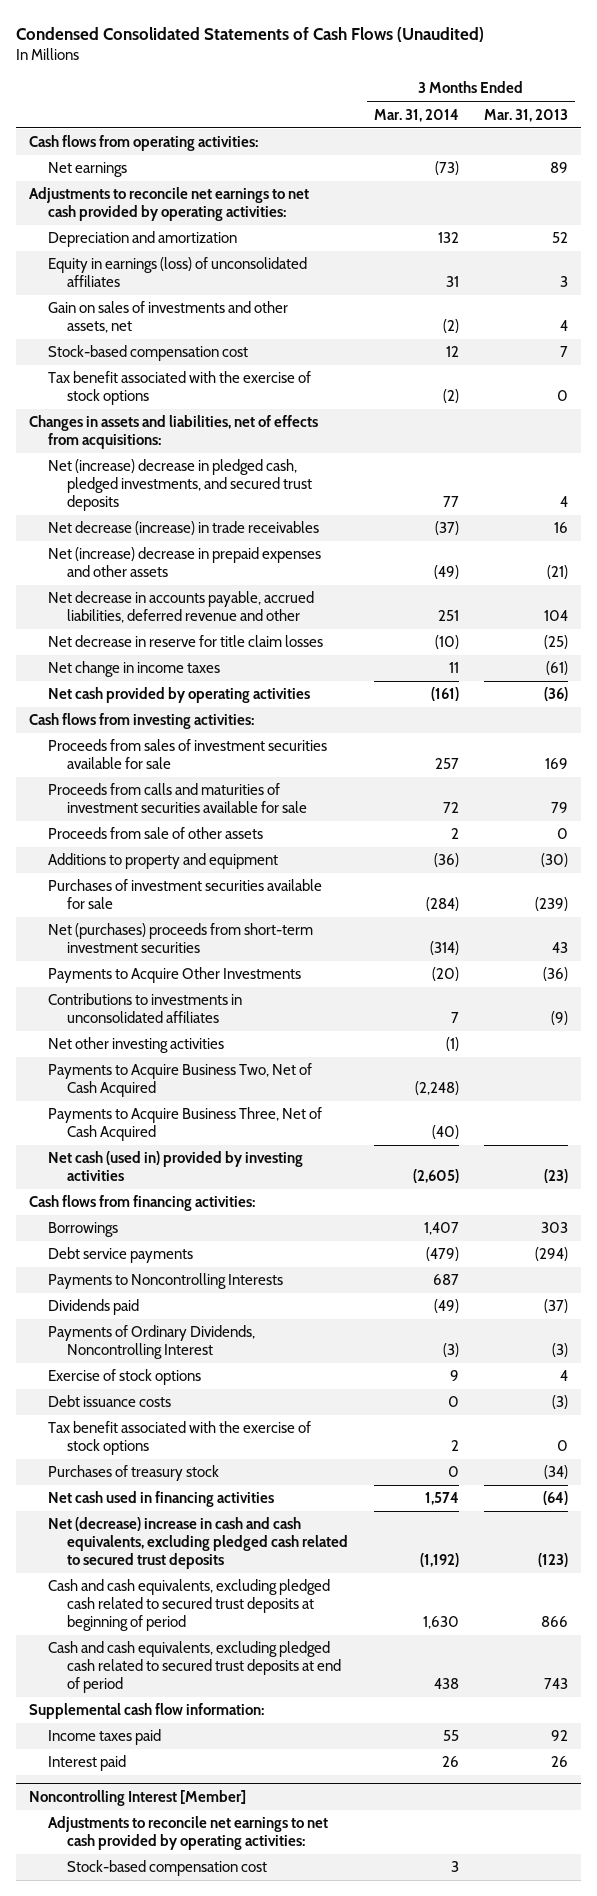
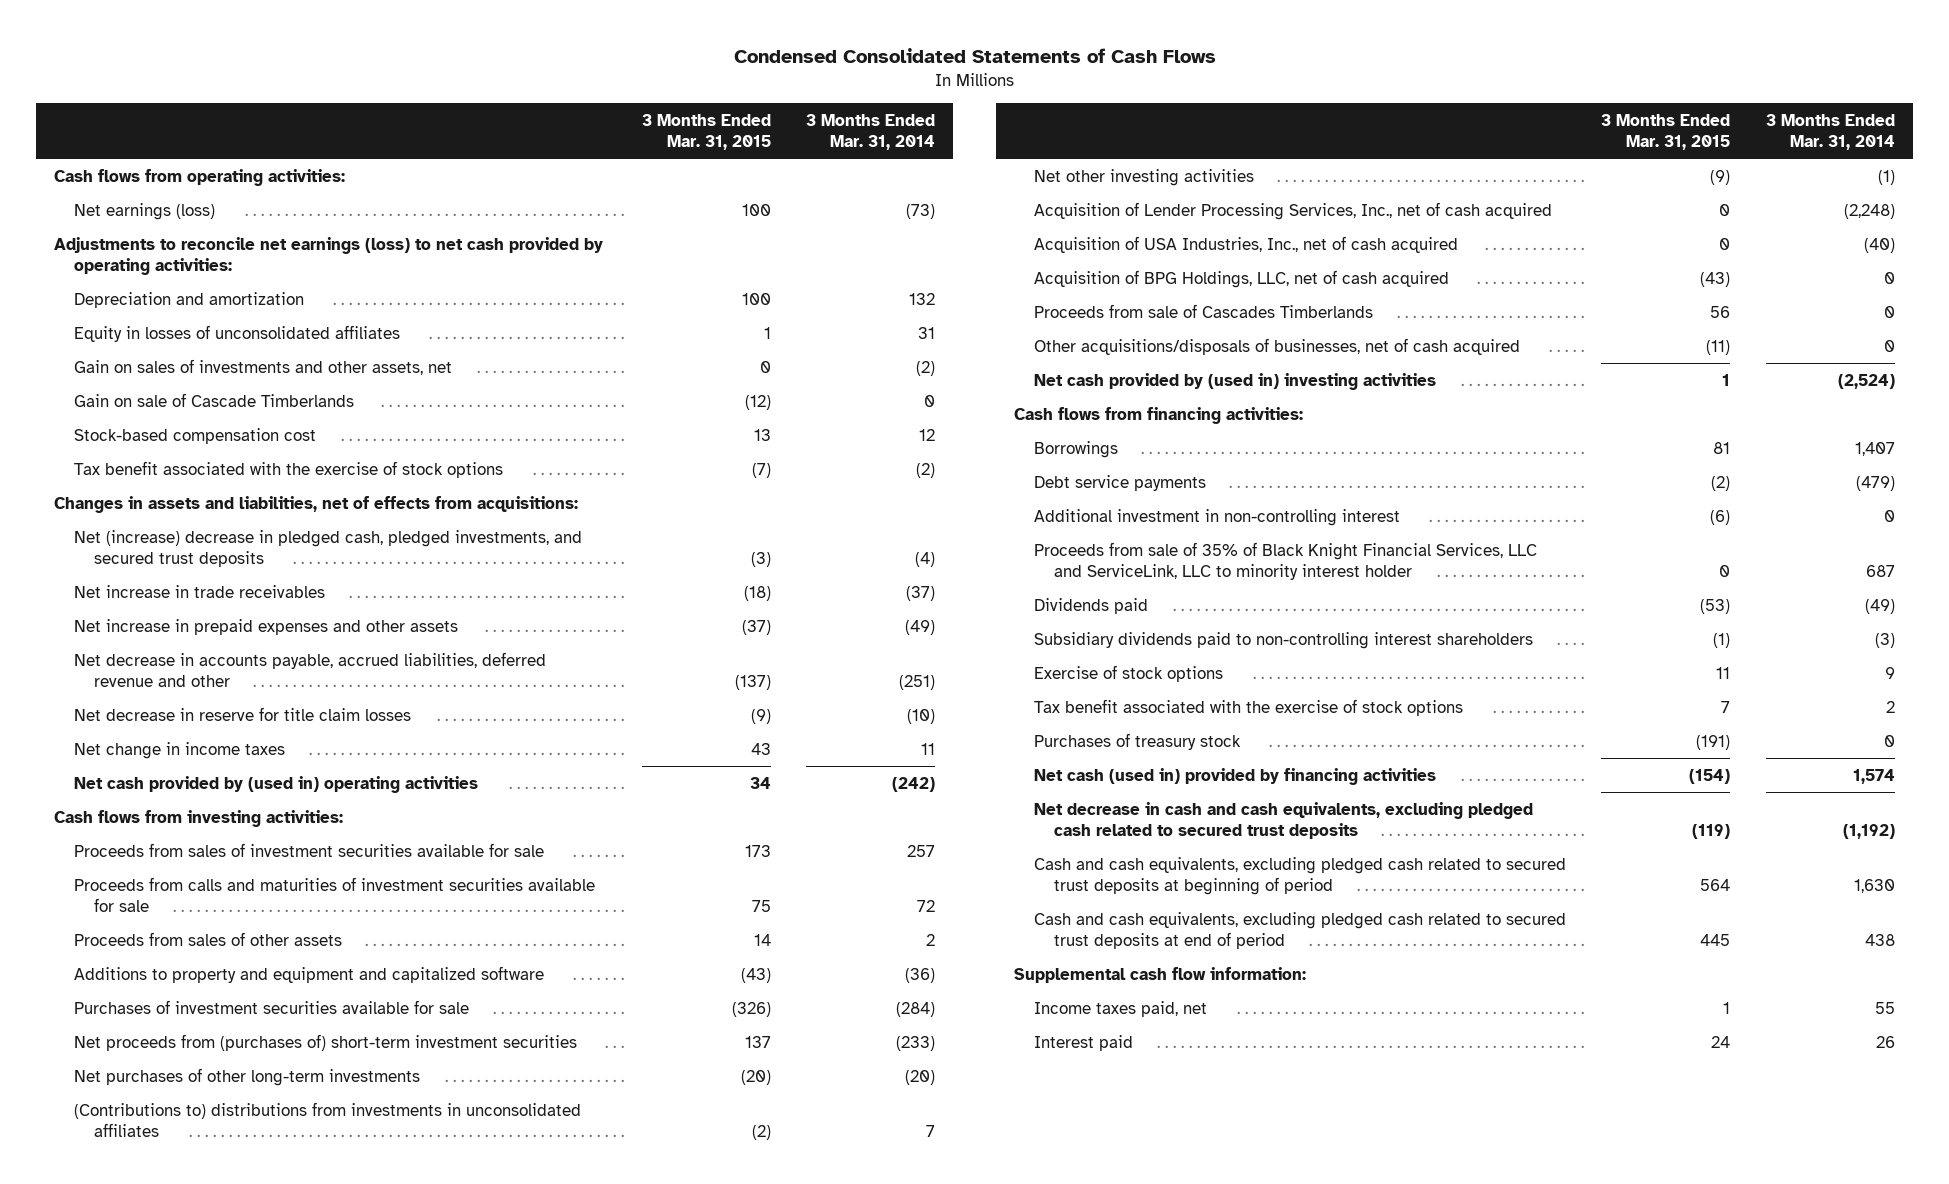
- Condensed Consolidated Statements of Cash Flows (Unaudited)
+ Condensed Consolidated Statements of Cash Flows
- | 3 Months Ended Mar. 31, 2014 | 3 Months Ended Mar. 31, 2013
+ | 3 Months Ended Mar. 31, 2015 | 3 Months Ended Mar. 31, 2014
- Net earnings | (73) | 89
- Adjustments to reconcile net earnings to net cash provided by operating activities:
+ Net earnings (loss) | 100 | (73)
+ Adjustments to reconcile net earnings (loss) to net cash provided by operating activities:
- Equity in earnings (loss) of unconsolidated affiliates | 31 | 3
+ Equity in losses of unconsolidated affiliates | 1 | 31
+ Gain on sale of Cascade Timberlands | (12) | 0
- Net (increase) decrease in pledged cash, pledged investments, and secured trust deposits | 77 | 4
- Net decrease (increase) in trade receivables | (37) | 16
- Net (increase) decrease in prepaid expenses and other assets | (49) | (21)
- Net decrease in accounts payable, accrued liabilities, deferred revenue and other | 251 | 104
+ Net (increase) decrease in pledged cash, pledged investments, and secured trust deposits | (3) | (4)
+ Net increase in trade receivables | (18) | (37)
+ Net increase in prepaid expenses and other assets | (37) | (49)
+ Net decrease in accounts payable, accrued liabilities, deferred revenue and other | (137) | (251)
- Net cash provided by operating activities | (161) | (36)
+ Net cash provided by (used in) operating activities | 34 | (242)
- Proceeds from sale of other assets | 2 | 0
- Additions to property and equipment | (36) | (30)
+ Proceeds from sales of other assets | 14 | 2
+ Additions to property and equipment and capitalized software | (43) | (36)
- Net (purchases) proceeds from short-term investment securities | (314) | 43
- Payments to Acquire Other Investments | (20) | (36)
- Contributions to investments in unconsolidated affiliates | 7 | (9)
+ Net proceeds from (purchases of) short-term investment securities | 137 | (233)
+ Net purchases of other long-term investments | (20) | (20)
+ (Contributions to) distributions from investments in unconsolidated affiliates | (2) | 7
- Payments to Acquire Business Two, Net of Cash Acquired | (2,248) |
- Payments to Acquire Business Three, Net of Cash Acquired | (40) |
- Net cash (used in) provided by investing activities | (2,605) | (23)
+ Acquisition of Lender Processing Services, Inc., net of cash acquired | 0 | (2,248)
+ Acquisition of USA Industries, Inc., net of cash acquired | 0 | (40)
+ Acquisition of BPG Holdings, LLC, net of cash acquired | (43) | 0
+ Proceeds from sale of Cascades Timberlands | 56 | 0
+ Other acquisitions/disposals of businesses, net of cash acquired | (11) | 0
+ Net cash provided by (used in) investing activities | 1 | (2,524)
- Payments to Noncontrolling Interests | 687 |
+ Additional investment in non-controlling interest | (6) | 0
+ Proceeds from sale of 35% of Black Knight Financial Services, LLC and ServiceLink, LLC to minority interest holder | 0 | 687
- Payments of Ordinary Dividends, Noncontrolling Interest | (3) | (3)
+ Subsidiary dividends paid to non-controlling interest shareholders | (1) | (3)
- Debt issuance costs | 0 | (3)
- Net cash used in financing activities | 1,574 | (64)
- Net (decrease) increase in cash and cash equivalents, excluding pledged cash related to secured trust deposits | (1,192) | (123)
+ Net cash (used in) provided by financing activities | (154) | 1,574
+ Net decrease in cash and cash equivalents, excluding pledged cash related to secured trust deposits | (119) | (1,192)
- Income taxes paid | 55 | 92
+ Income taxes paid, net | 1 | 55
- Noncontrolling Interest [Member]
- Adjustments to reconcile net earnings to net cash provided by operating activities:
- Stock-based compensation cost | 3 |

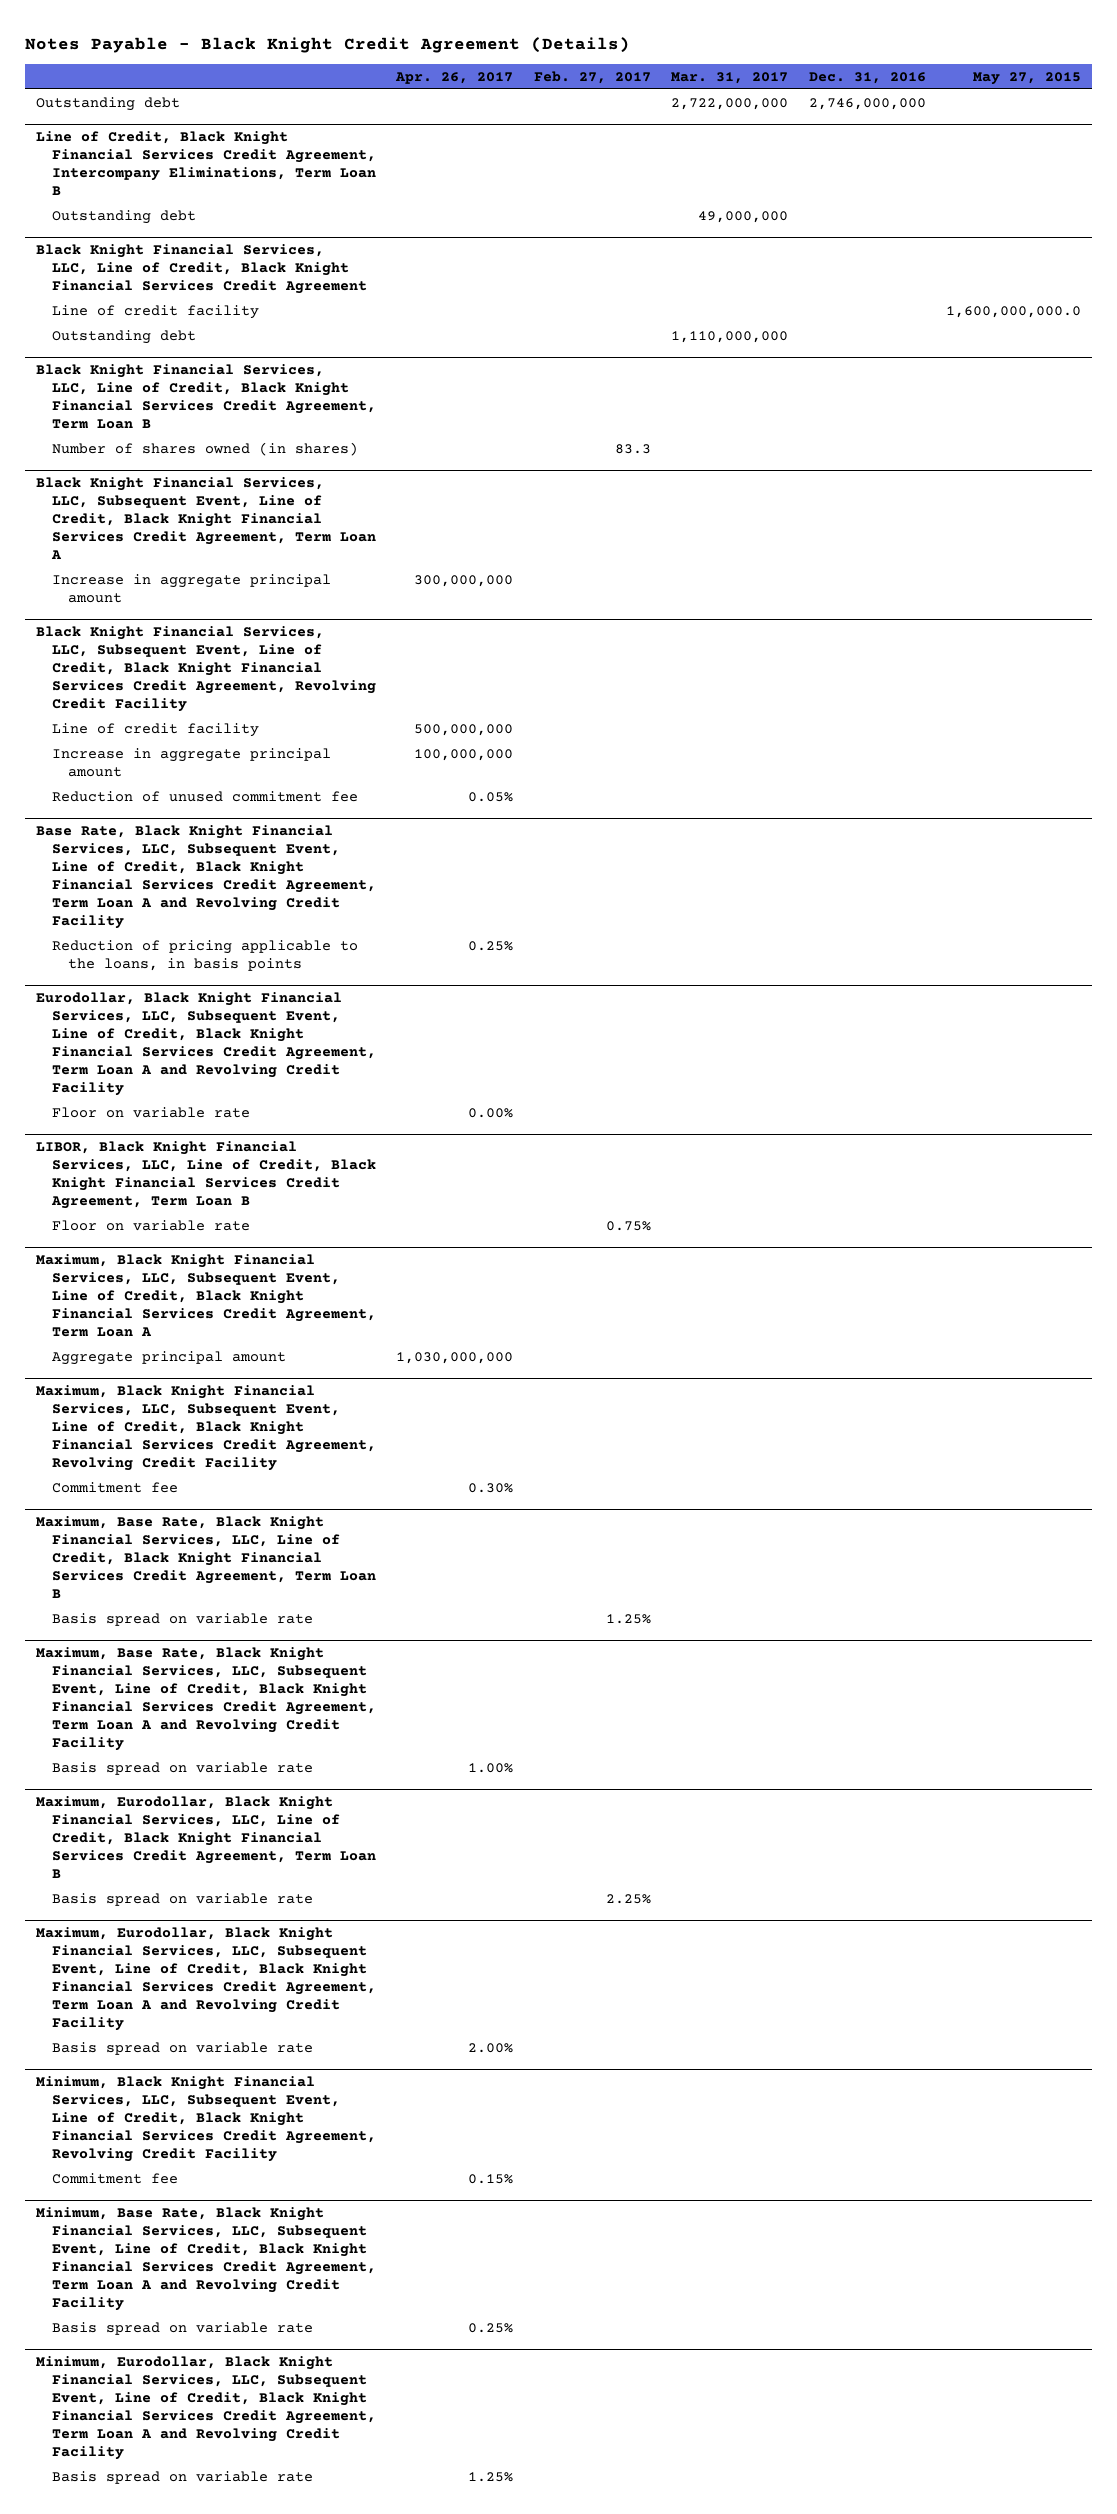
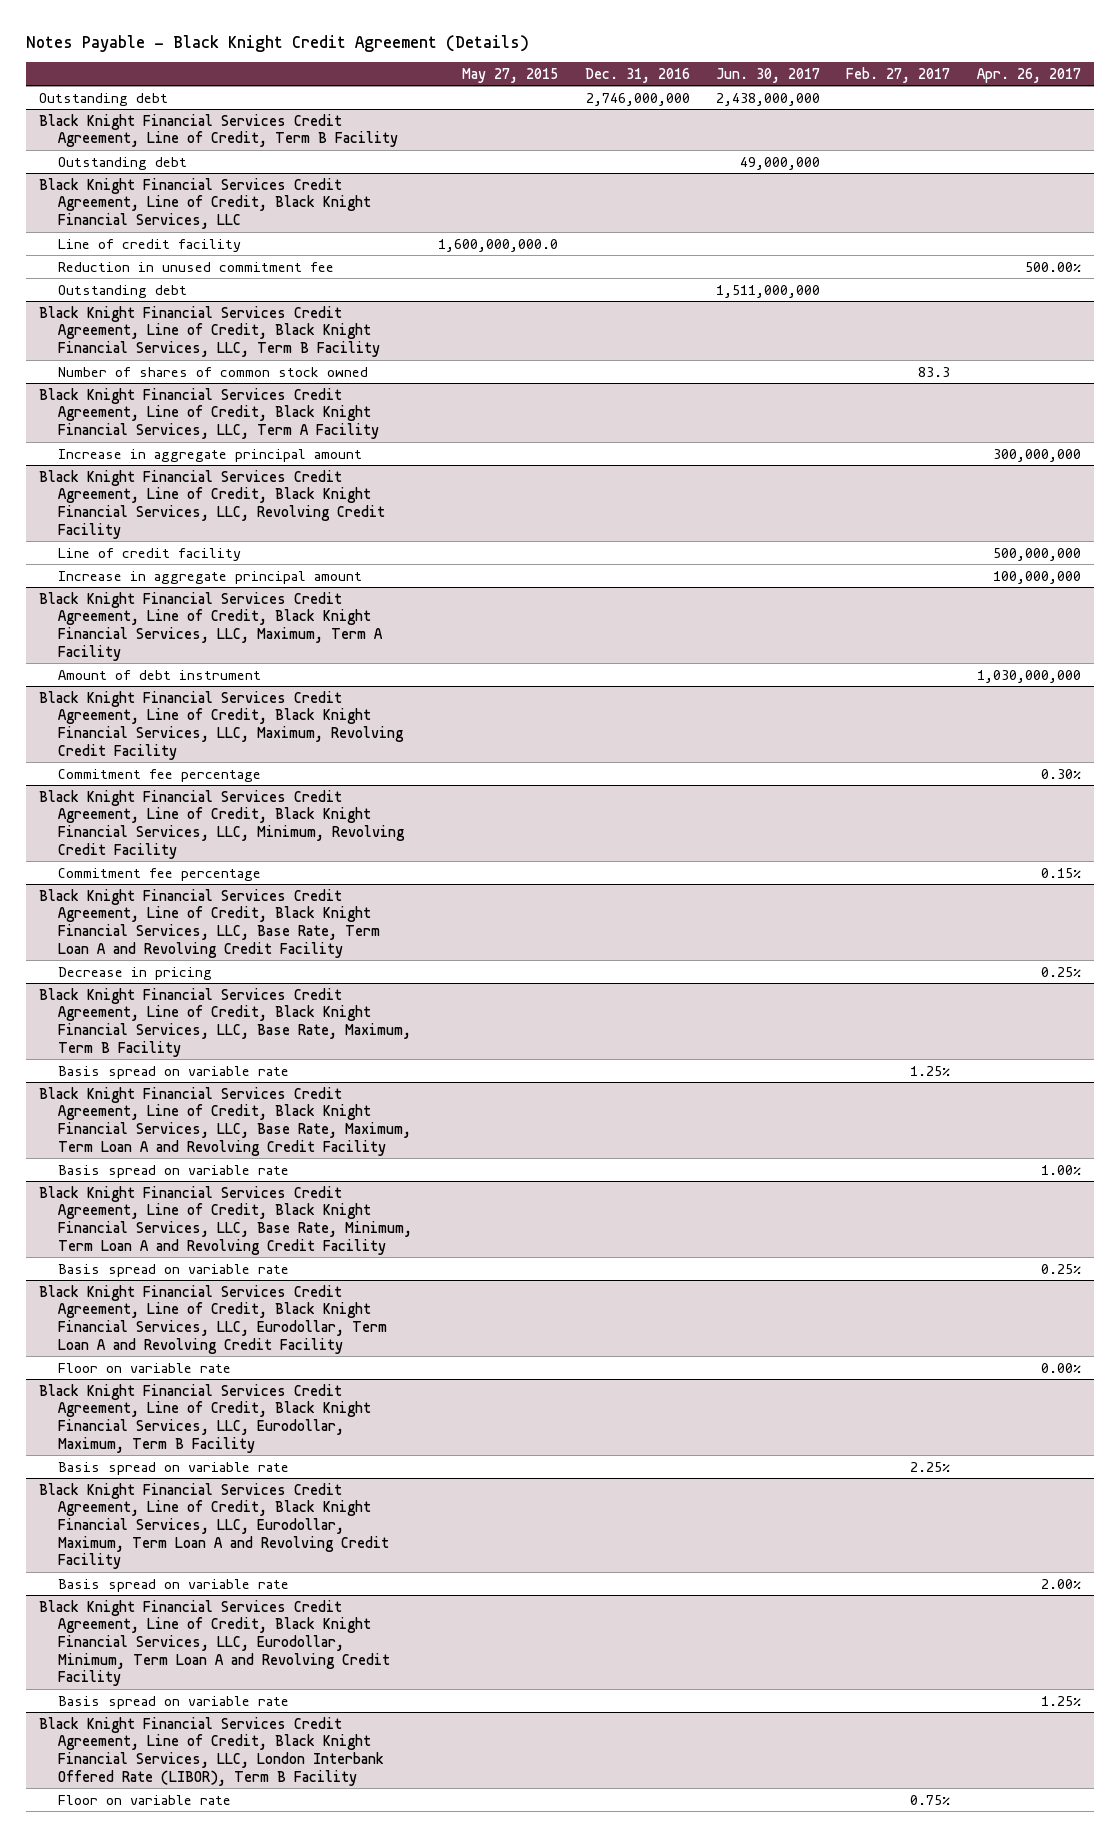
- | Apr. 26, 2017 | Feb. 27, 2017 | Mar. 31, 2017 | Dec. 31, 2016 | May 27, 2015
+ | May 27, 2015 | Dec. 31, 2016 | Jun. 30, 2017 | Feb. 27, 2017 | Apr. 26, 2017
- Line of Credit, Black Knight Financial Services Credit Agreement, Intercompany Eliminations, Term Loan B
+ Black Knight Financial Services Credit Agreement, Line of Credit, Term B Facility
- Black Knight Financial Services, LLC, Line of Credit, Black Knight Financial Services Credit Agreement
+ Black Knight Financial Services Credit Agreement, Line of Credit, Black Knight Financial Services, LLC
+ Reduction in unused commitment fee | | | | | 500.00%
- Black Knight Financial Services, LLC, Line of Credit, Black Knight Financial Services Credit Agreement, Term Loan B
- Number of shares owned (in shares) | | 83.3 | | |
- Black Knight Financial Services, LLC, Subsequent Event, Line of Credit, Black Knight Financial Services Credit Agreement, Term Loan A
+ Black Knight Financial Services Credit Agreement, Line of Credit, Black Knight Financial Services, LLC, Term B Facility
+ Number of shares of common stock owned | | | | 83.3 |
+ Black Knight Financial Services Credit Agreement, Line of Credit, Black Knight Financial Services, LLC, Term A Facility
- Black Knight Financial Services, LLC, Subsequent Event, Line of Credit, Black Knight Financial Services Credit Agreement, Revolving Credit Facility
+ Black Knight Financial Services Credit Agreement, Line of Credit, Black Knight Financial Services, LLC, Revolving Credit Facility
- Reduction of unused commitment fee | 0.05% | | | |
- Base Rate, Black Knight Financial Services, LLC, Subsequent Event, Line of Credit, Black Knight Financial Services Credit Agreement, Term Loan A and Revolving Credit Facility
- Reduction of pricing applicable to the loans, in basis points | 0.25% | | | |
- Eurodollar, Black Knight Financial Services, LLC, Subsequent Event, Line of Credit, Black Knight Financial Services Credit Agreement, Term Loan A and Revolving Credit Facility
- Floor on variable rate | 0.00% | | | |
- LIBOR, Black Knight Financial Services, LLC, Line of Credit, Black Knight Financial Services Credit Agreement, Term Loan B
- Floor on variable rate | | 0.75% | | |
- Maximum, Black Knight Financial Services, LLC, Subsequent Event, Line of Credit, Black Knight Financial Services Credit Agreement, Term Loan A
- Aggregate principal amount | 1,030,000,000 | | | |
- Maximum, Black Knight Financial Services, LLC, Subsequent Event, Line of Credit, Black Knight Financial Services Credit Agreement, Revolving Credit Facility
- Commitment fee | 0.30% | | | |
- Maximum, Base Rate, Black Knight Financial Services, LLC, Line of Credit, Black Knight Financial Services Credit Agreement, Term Loan B
+ Black Knight Financial Services Credit Agreement, Line of Credit, Black Knight Financial Services, LLC, Maximum, Term A Facility
+ Amount of debt instrument | | | | | 1,030,000,000
+ Black Knight Financial Services Credit Agreement, Line of Credit, Black Knight Financial Services, LLC, Maximum, Revolving Credit Facility
+ Commitment fee percentage | | | | | 0.30%
+ Black Knight Financial Services Credit Agreement, Line of Credit, Black Knight Financial Services, LLC, Minimum, Revolving Credit Facility
+ Commitment fee percentage | | | | | 0.15%
+ Black Knight Financial Services Credit Agreement, Line of Credit, Black Knight Financial Services, LLC, Base Rate, Term Loan A and Revolving Credit Facility
+ Decrease in pricing | | | | | 0.25%
+ Black Knight Financial Services Credit Agreement, Line of Credit, Black Knight Financial Services, LLC, Base Rate, Maximum, Term B Facility
- Maximum, Base Rate, Black Knight Financial Services, LLC, Subsequent Event, Line of Credit, Black Knight Financial Services Credit Agreement, Term Loan A and Revolving Credit Facility
+ Black Knight Financial Services Credit Agreement, Line of Credit, Black Knight Financial Services, LLC, Base Rate, Maximum, Term Loan A and Revolving Credit Facility
- Maximum, Eurodollar, Black Knight Financial Services, LLC, Line of Credit, Black Knight Financial Services Credit Agreement, Term Loan B
+ Black Knight Financial Services Credit Agreement, Line of Credit, Black Knight Financial Services, LLC, Base Rate, Minimum, Term Loan A and Revolving Credit Facility
+ Basis spread on variable rate | | | | | 0.25%
+ Black Knight Financial Services Credit Agreement, Line of Credit, Black Knight Financial Services, LLC, Eurodollar, Term Loan A and Revolving Credit Facility
+ Floor on variable rate | | | | | 0.00%
+ Black Knight Financial Services Credit Agreement, Line of Credit, Black Knight Financial Services, LLC, Eurodollar, Maximum, Term B Facility
- Maximum, Eurodollar, Black Knight Financial Services, LLC, Subsequent Event, Line of Credit, Black Knight Financial Services Credit Agreement, Term Loan A and Revolving Credit Facility
+ Black Knight Financial Services Credit Agreement, Line of Credit, Black Knight Financial Services, LLC, Eurodollar, Maximum, Term Loan A and Revolving Credit Facility
- Minimum, Black Knight Financial Services, LLC, Subsequent Event, Line of Credit, Black Knight Financial Services Credit Agreement, Revolving Credit Facility
- Commitment fee | 0.15% | | | |
- Minimum, Base Rate, Black Knight Financial Services, LLC, Subsequent Event, Line of Credit, Black Knight Financial Services Credit Agreement, Term Loan A and Revolving Credit Facility
- Basis spread on variable rate | 0.25% | | | |
- Minimum, Eurodollar, Black Knight Financial Services, LLC, Subsequent Event, Line of Credit, Black Knight Financial Services Credit Agreement, Term Loan A and Revolving Credit Facility
+ Black Knight Financial Services Credit Agreement, Line of Credit, Black Knight Financial Services, LLC, Eurodollar, Minimum, Term Loan A and Revolving Credit Facility
+ Black Knight Financial Services Credit Agreement, Line of Credit, Black Knight Financial Services, LLC, London Interbank Offered Rate (LIBOR), Term B Facility
+ Floor on variable rate | | | | 0.75% |

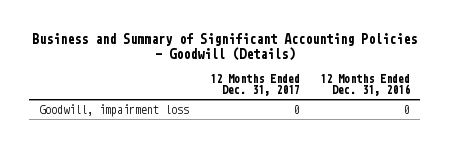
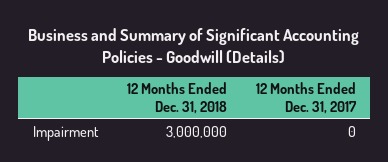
- | 12 Months Ended Dec. 31, 2017 | 12 Months Ended Dec. 31, 2016
+ | 12 Months Ended Dec. 31, 2018 | 12 Months Ended Dec. 31, 2017
- Goodwill, impairment loss | 0 | 0
+ Impairment | 3,000,000 | 0

